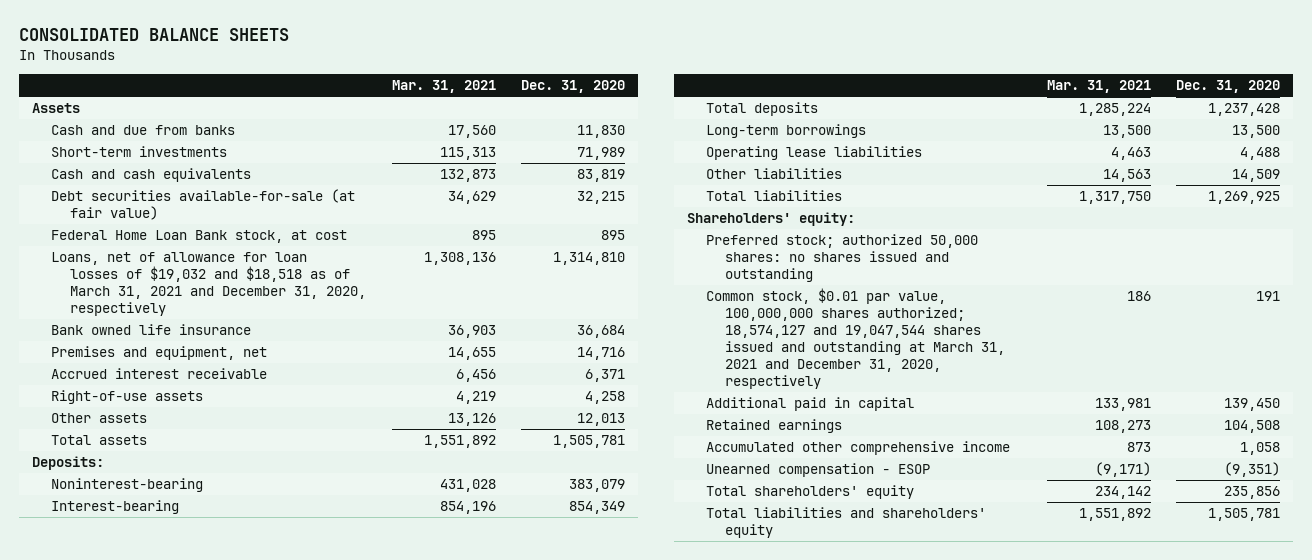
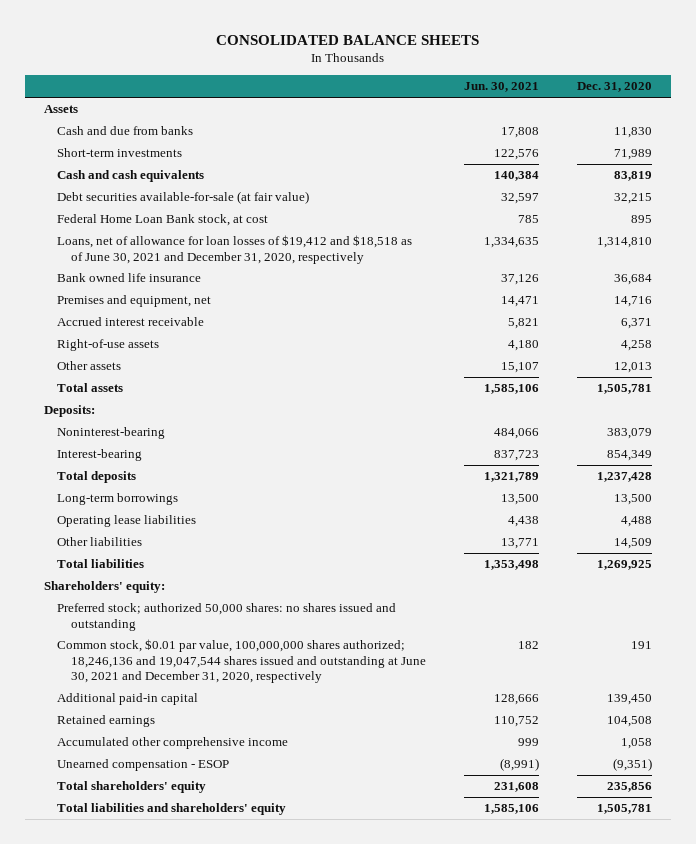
- | Mar. 31, 2021 | Dec. 31, 2020
+ | Jun. 30, 2021 | Dec. 31, 2020
- Loans, net of allowance for loan losses of $19,032 and $18,518 as of March 31, 2021 and December 31, 2020, respectively | 1,308,136 | 1,314,810
+ Loans, net of allowance for loan losses of $19,412 and $18,518 as of June 30, 2021 and December 31, 2020, respectively | 1,334,635 | 1,314,810
- Common stock, $0.01 par value, 100,000,000 shares authorized; 18,574,127 and 19,047,544 shares issued and outstanding at March 31, 2021 and December 31, 2020, respectively | 186 | 191
- Additional paid in capital | 133,981 | 139,450
+ Common stock, $0.01 par value, 100,000,000 shares authorized; 18,246,136 and 19,047,544 shares issued and outstanding at June 30, 2021 and December 31, 2020, respectively | 182 | 191
+ Additional paid-in capital | 128,666 | 139,450

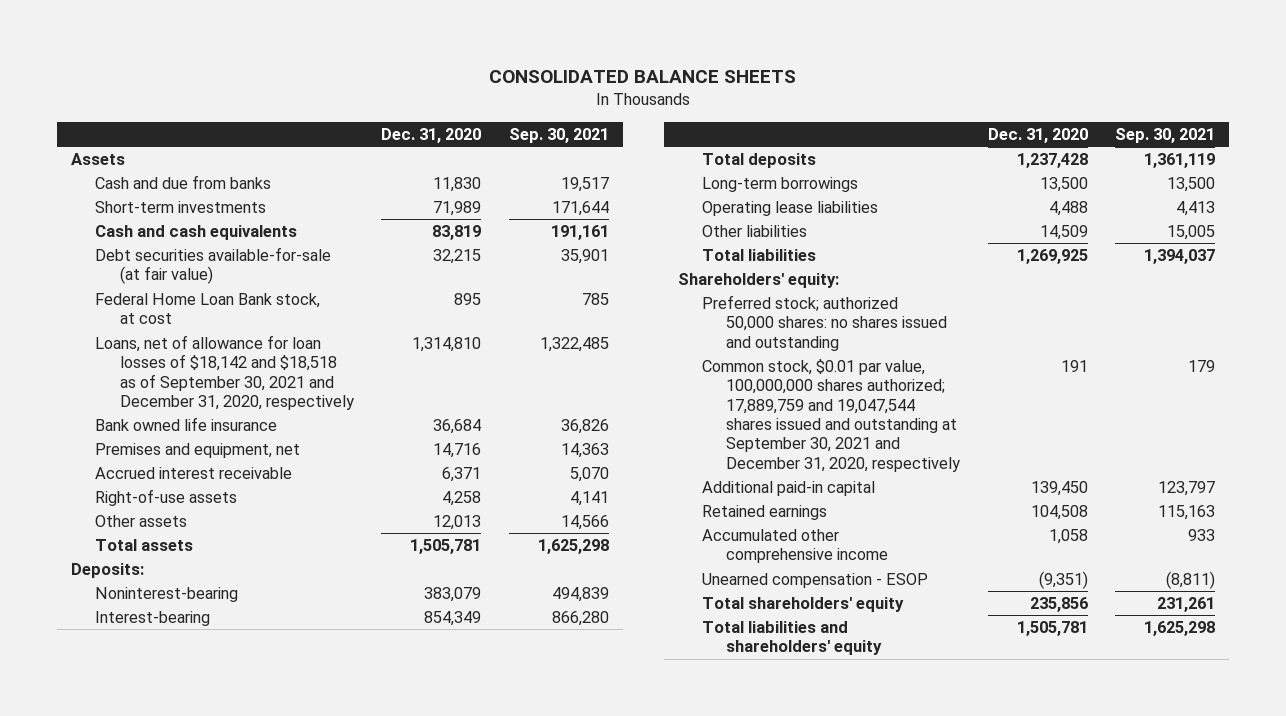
- | Jun. 30, 2021 | Dec. 31, 2020
+ | Dec. 31, 2020 | Sep. 30, 2021
- Loans, net of allowance for loan losses of $19,412 and $18,518 as of June 30, 2021 and December 31, 2020, respectively | 1,334,635 | 1,314,810
+ Loans, net of allowance for loan losses of $18,142 and $18,518 as of September 30, 2021 and December 31, 2020, respectively | 1,314,810 | 1,322,485
- Common stock, $0.01 par value, 100,000,000 shares authorized; 18,246,136 and 19,047,544 shares issued and outstanding at June 30, 2021 and December 31, 2020, respectively | 182 | 191
+ Common stock, $0.01 par value, 100,000,000 shares authorized; 17,889,759 and 19,047,544 shares issued and outstanding at September 30, 2021 and December 31, 2020, respectively | 191 | 179

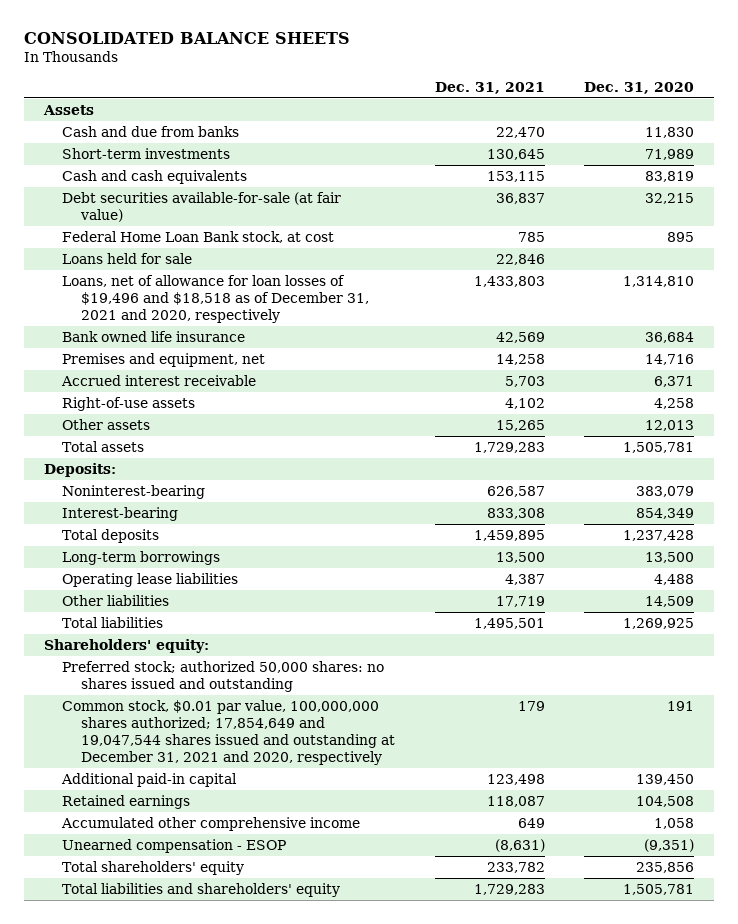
- | Dec. 31, 2020 | Sep. 30, 2021
+ | Dec. 31, 2021 | Dec. 31, 2020
- Loans, net of allowance for loan losses of $18,142 and $18,518 as of September 30, 2021 and December 31, 2020, respectively | 1,314,810 | 1,322,485
+ Loans held for sale | 22,846 |
+ Loans, net of allowance for loan losses of $19,496 and $18,518 as of December 31, 2021 and 2020, respectively | 1,433,803 | 1,314,810
- Common stock, $0.01 par value, 100,000,000 shares authorized; 17,889,759 and 19,047,544 shares issued and outstanding at September 30, 2021 and December 31, 2020, respectively | 191 | 179
+ Common stock, $0.01 par value, 100,000,000 shares authorized; 17,854,649 and 19,047,544 shares issued and outstanding at December 31, 2021 and 2020, respectively | 179 | 191

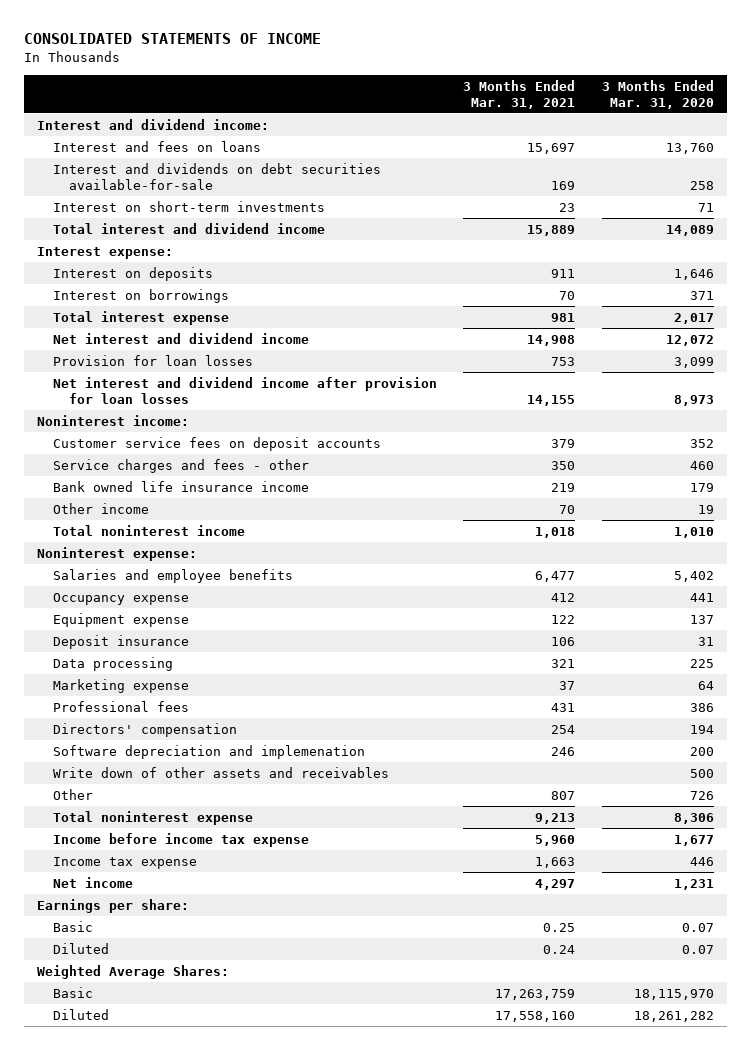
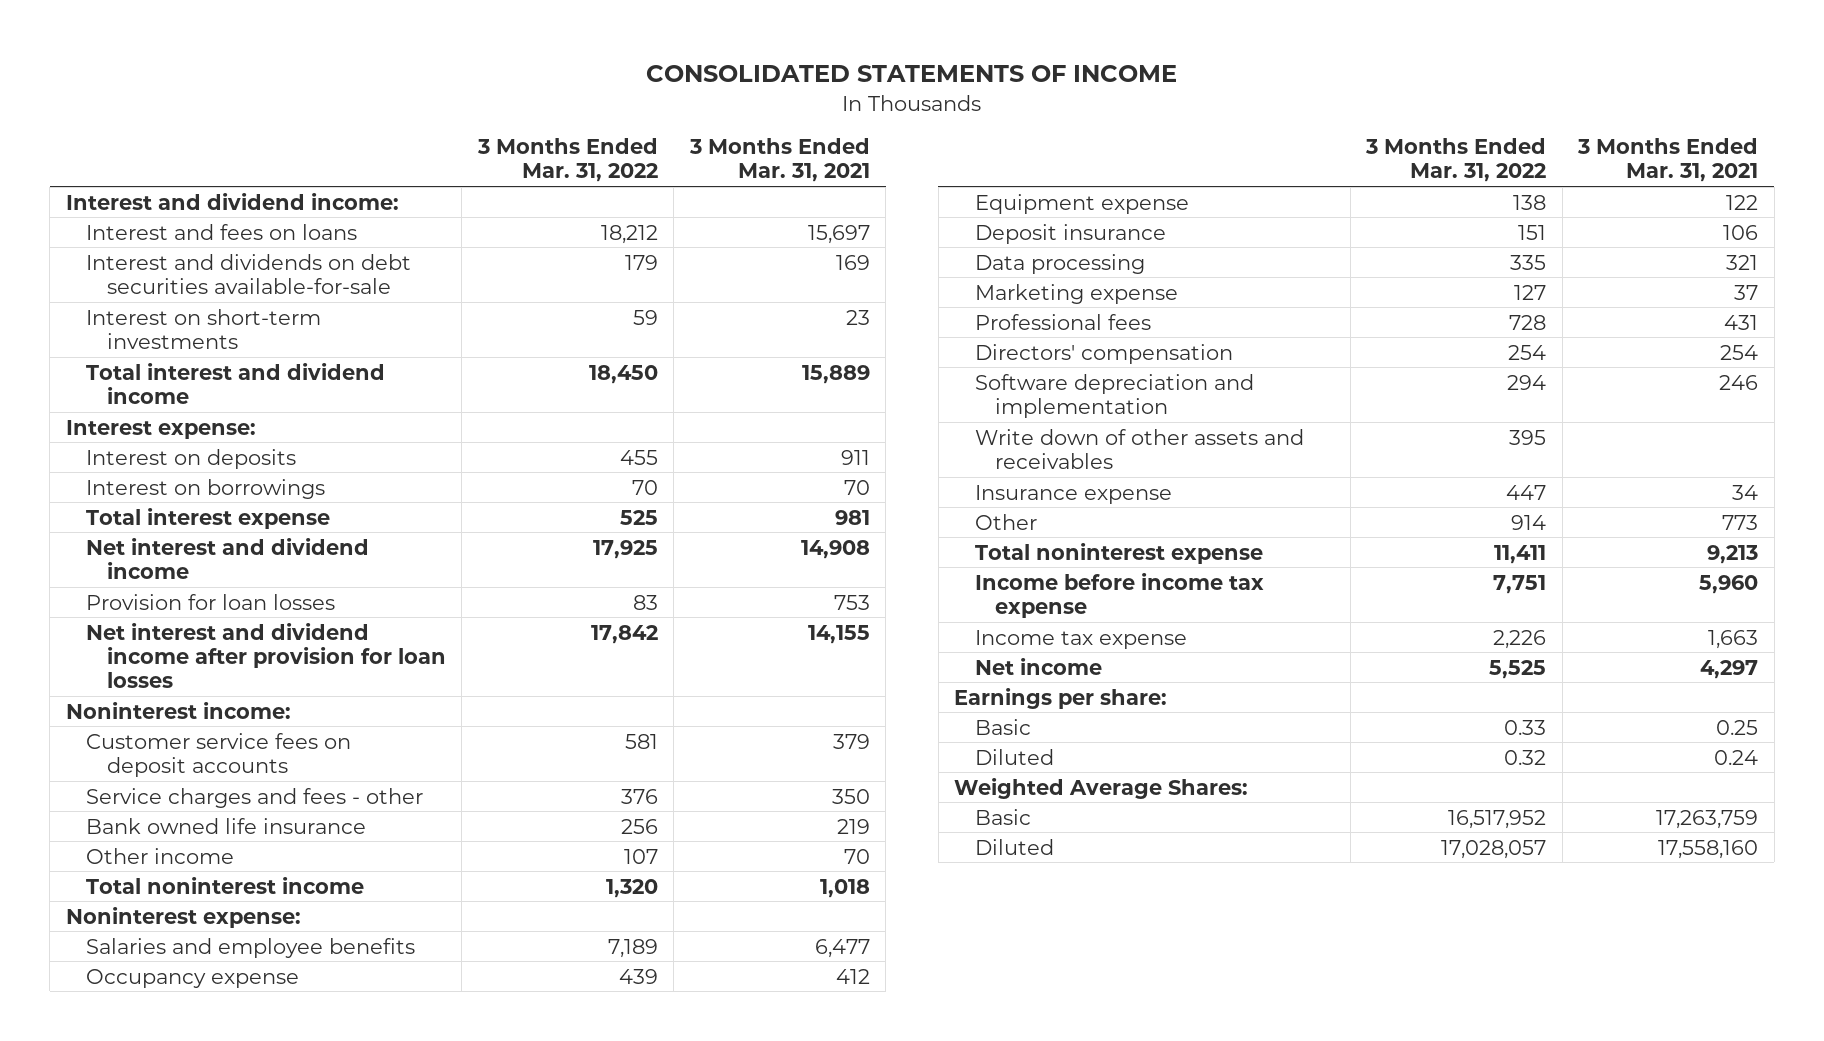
- | 3 Months Ended Mar. 31, 2021 | 3 Months Ended Mar. 31, 2020
+ | 3 Months Ended Mar. 31, 2022 | 3 Months Ended Mar. 31, 2021
- Bank owned life insurance income | 219 | 179
+ Bank owned life insurance | 256 | 219
- Software depreciation and implemenation | 246 | 200
+ Software depreciation and implementation | 294 | 246
- Other | 807 | 726
+ Insurance expense | 447 | 34
+ Other | 914 | 773

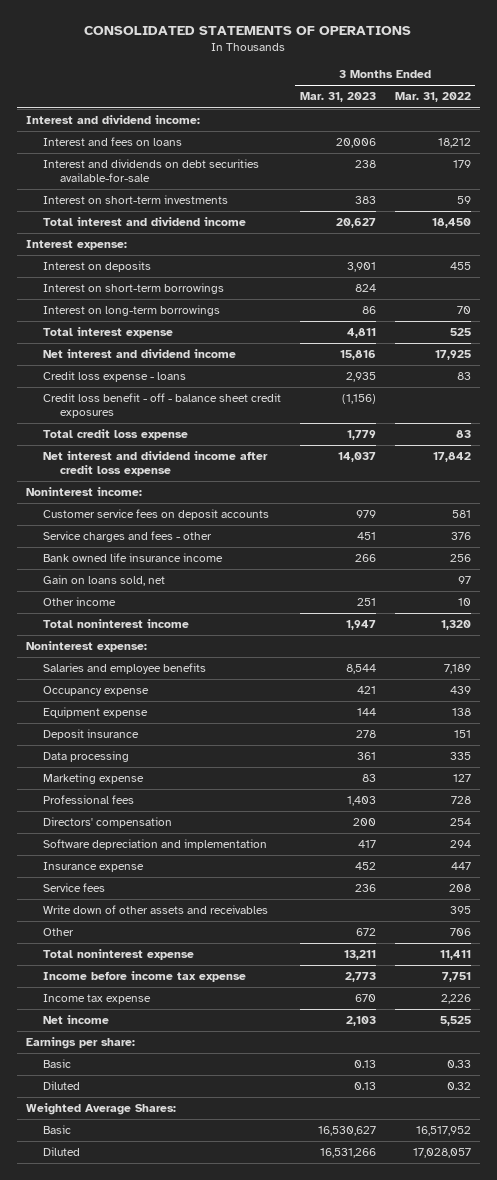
- CONSOLIDATED STATEMENTS OF INCOME
+ CONSOLIDATED STATEMENTS OF OPERATIONS
- | 3 Months Ended Mar. 31, 2022 | 3 Months Ended Mar. 31, 2021
+ | 3 Months Ended Mar. 31, 2023 | 3 Months Ended Mar. 31, 2022
- Interest on borrowings | 70 | 70
+ Interest on short-term borrowings | 824 |
+ Interest on long-term borrowings | 86 | 70
- Provision for loan losses | 83 | 753
- Net interest and dividend income after provision for loan losses | 17,842 | 14,155
+ Credit loss expense - loans | 2,935 | 83
+ Credit loss benefit - off - balance sheet credit exposures | (1,156) |
+ Total credit loss expense | 1,779 | 83
+ Net interest and dividend income after credit loss expense | 14,037 | 17,842
- Bank owned life insurance | 256 | 219
- Other income | 107 | 70
+ Bank owned life insurance income | 266 | 256
+ Gain on loans sold, net | | 97
+ Other income | 251 | 10
- Other | 914 | 773
+ Service fees | 236 | 208
moved down: Write down of other assets and receivables | | 395
+ Other | 672 | 706

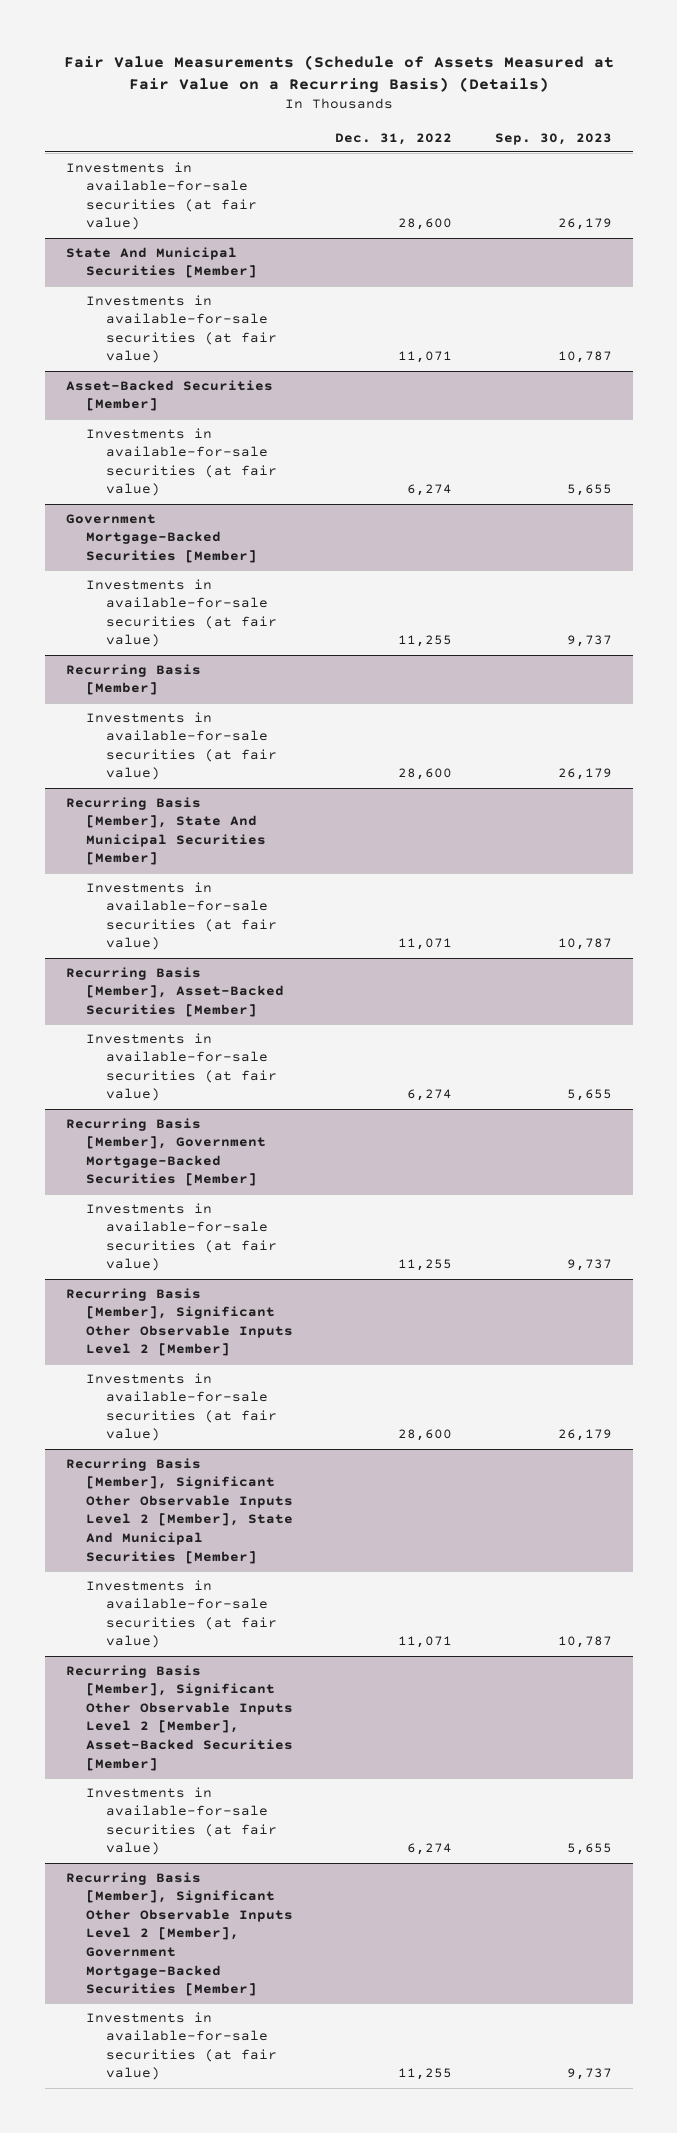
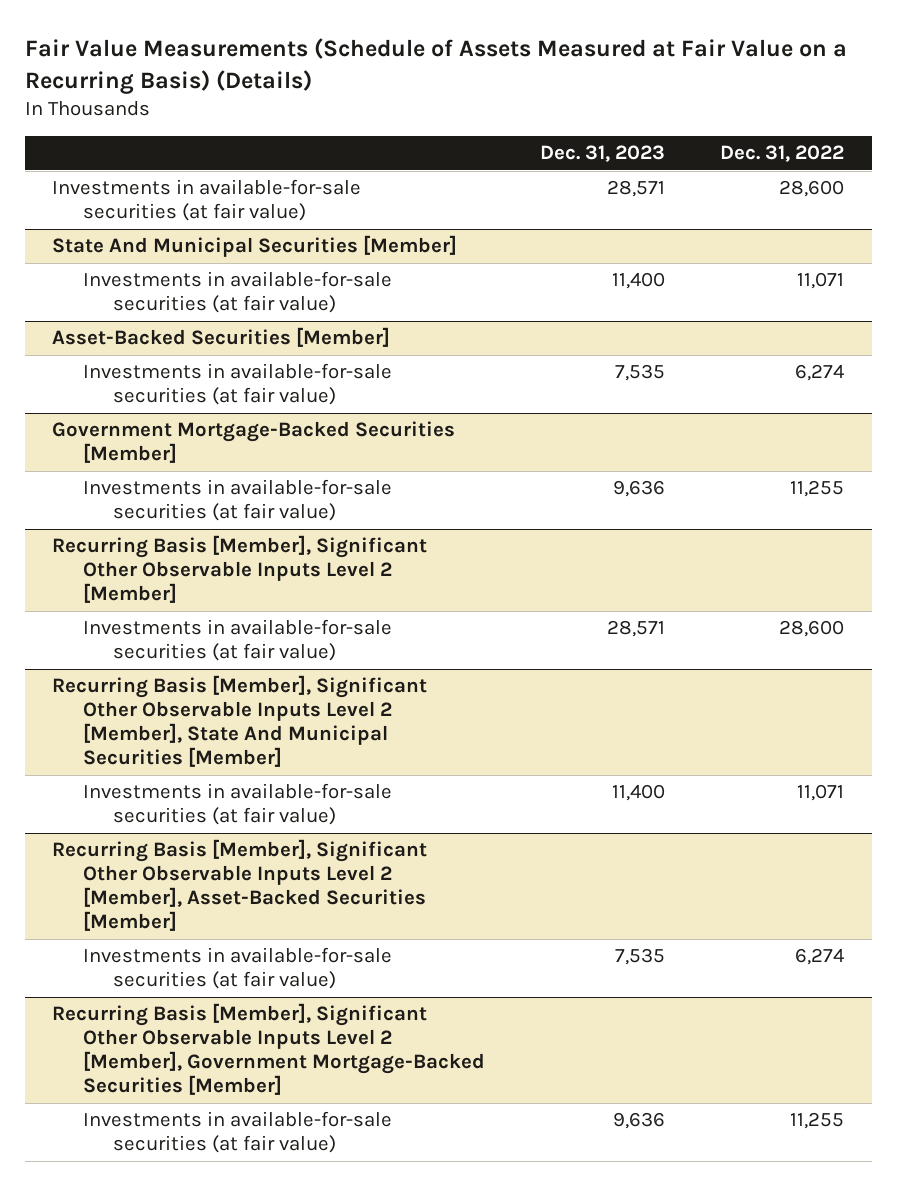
- | Dec. 31, 2022 | Sep. 30, 2023
+ | Dec. 31, 2023 | Dec. 31, 2022
- Recurring Basis [Member]
- Investments in available-for-sale securities (at fair value) | 28,600 | 26,179
- Recurring Basis [Member], State And Municipal Securities [Member]
- Investments in available-for-sale securities (at fair value) | 11,071 | 10,787
- Recurring Basis [Member], Asset-Backed Securities [Member]
- Investments in available-for-sale securities (at fair value) | 6,274 | 5,655
- Recurring Basis [Member], Government Mortgage-Backed Securities [Member]
- Investments in available-for-sale securities (at fair value) | 11,255 | 9,737

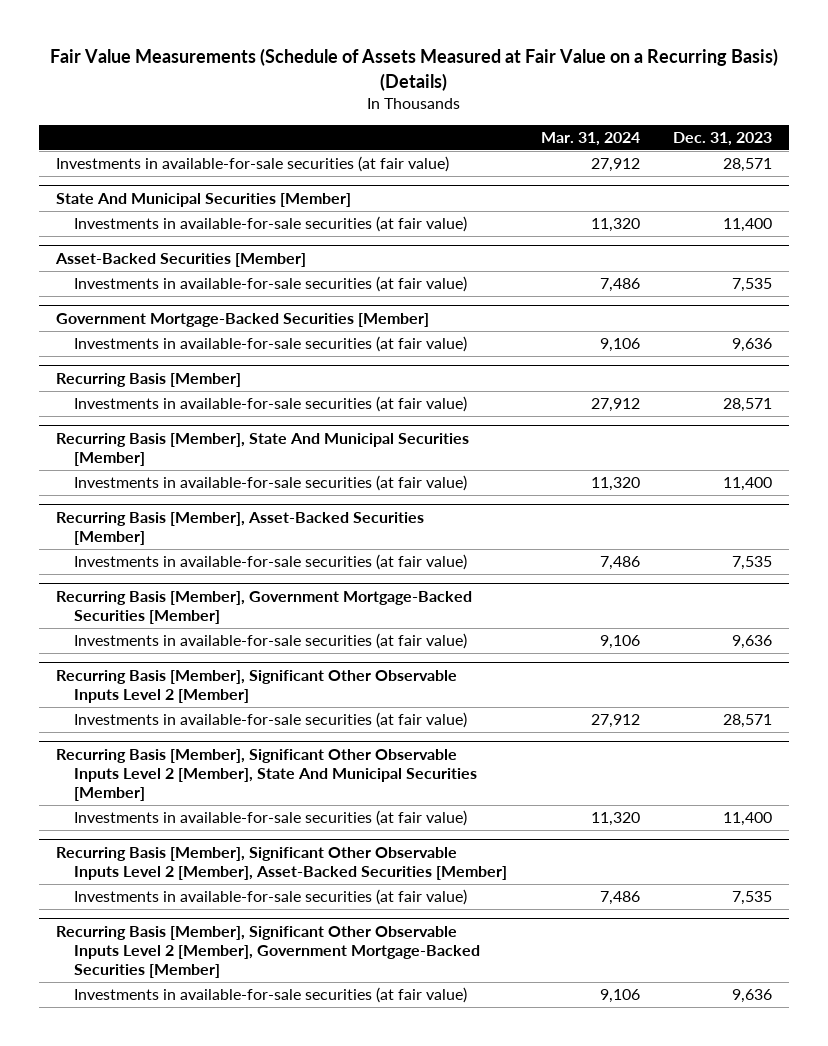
- | Dec. 31, 2023 | Dec. 31, 2022
+ | Mar. 31, 2024 | Dec. 31, 2023
+ Recurring Basis [Member]
+ Investments in available-for-sale securities (at fair value) | 27,912 | 28,571
+ Recurring Basis [Member], State And Municipal Securities [Member]
+ Investments in available-for-sale securities (at fair value) | 11,320 | 11,400
+ Recurring Basis [Member], Asset-Backed Securities [Member]
+ Investments in available-for-sale securities (at fair value) | 7,486 | 7,535
+ Recurring Basis [Member], Government Mortgage-Backed Securities [Member]
+ Investments in available-for-sale securities (at fair value) | 9,106 | 9,636

